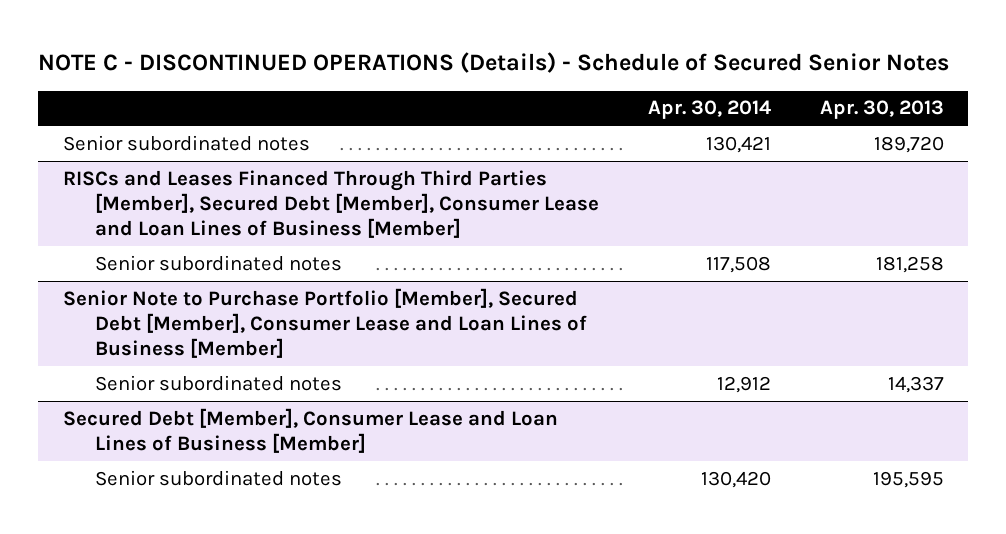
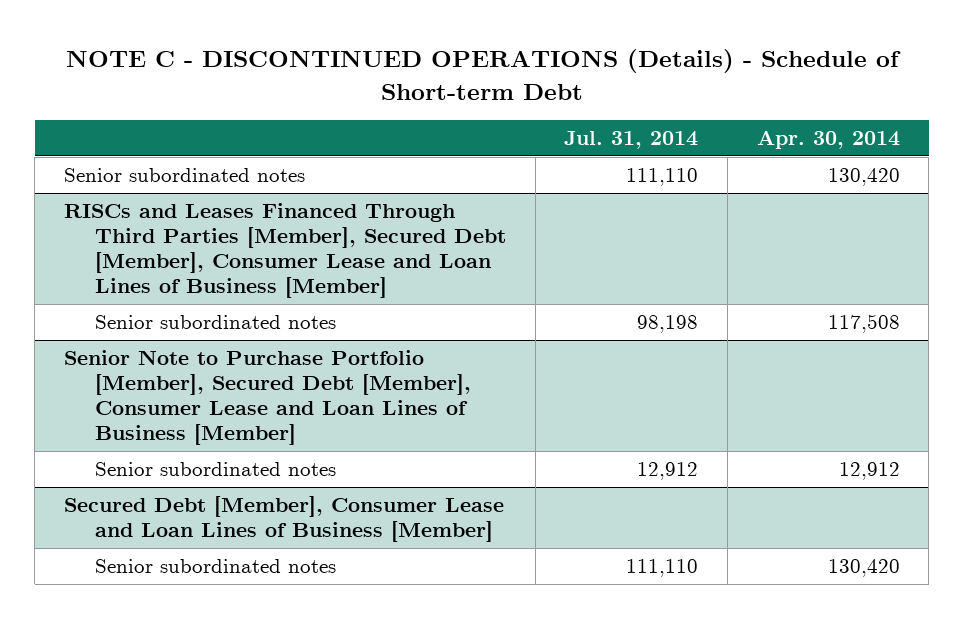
- NOTE C - DISCONTINUED OPERATIONS (Details) - Schedule of Secured Senior Notes
+ NOTE C - DISCONTINUED OPERATIONS (Details) - Schedule of Short-term Debt
- | Apr. 30, 2014 | Apr. 30, 2013
+ | Jul. 31, 2014 | Apr. 30, 2014
- Senior subordinated notes | 130,421 | 189,720
+ Senior subordinated notes | 111,110 | 130,420

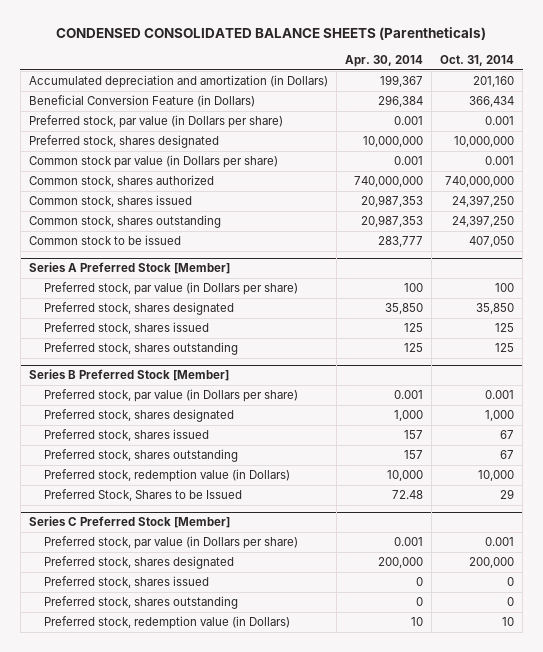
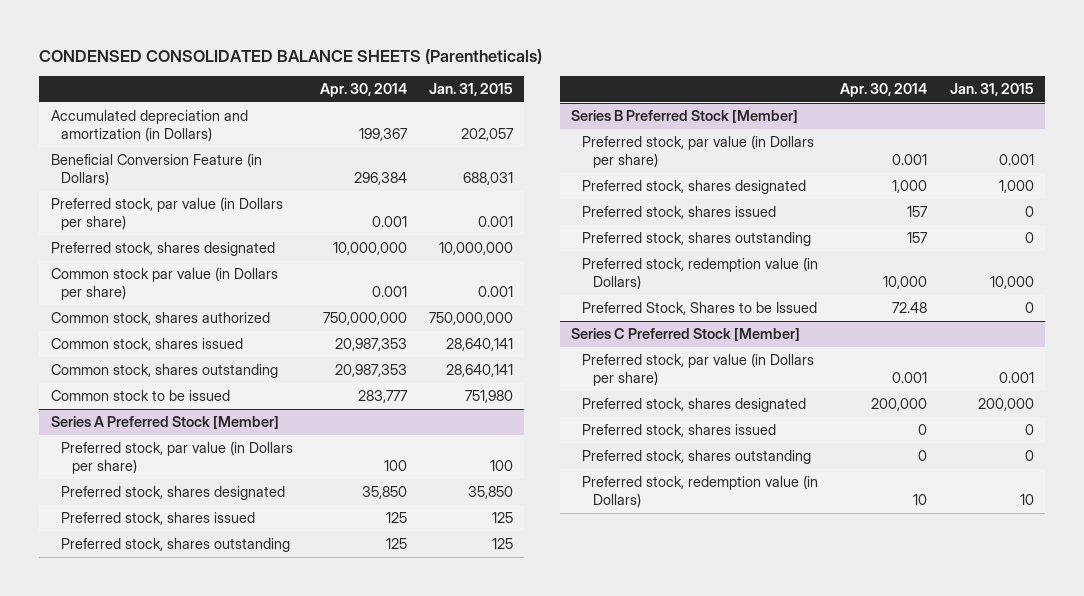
- | Apr. 30, 2014 | Oct. 31, 2014
+ | Apr. 30, 2014 | Jan. 31, 2015
- Common stock, shares authorized | 740,000,000 | 740,000,000
+ Common stock, shares authorized | 750,000,000 | 750,000,000

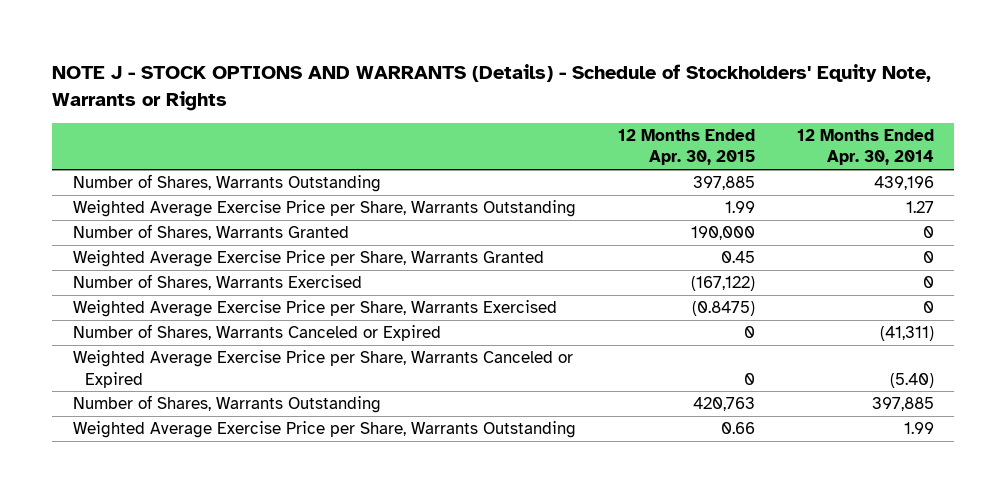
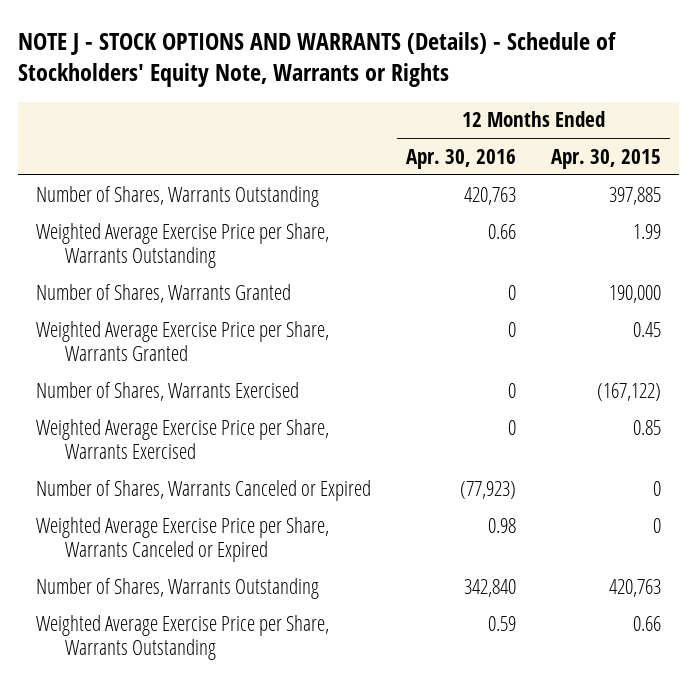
- | 12 Months Ended Apr. 30, 2015 | 12 Months Ended Apr. 30, 2014
+ | 12 Months Ended Apr. 30, 2016 | 12 Months Ended Apr. 30, 2015
- Weighted Average Exercise Price per Share, Warrants Exercised | (0.8475) | 0
+ Weighted Average Exercise Price per Share, Warrants Exercised | 0 | 0.85

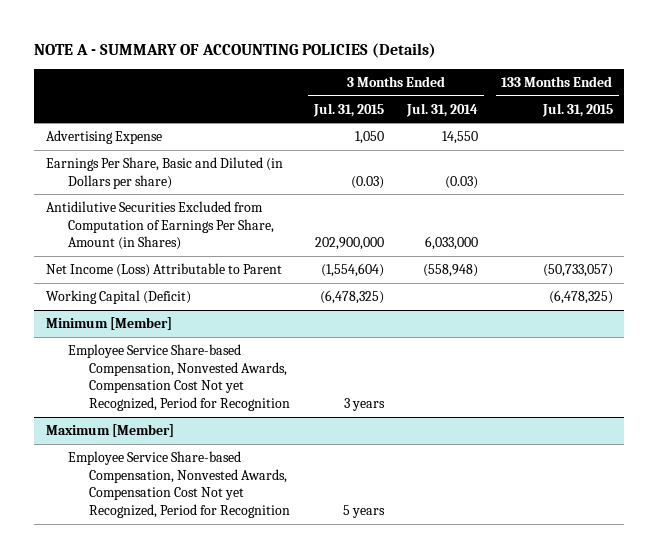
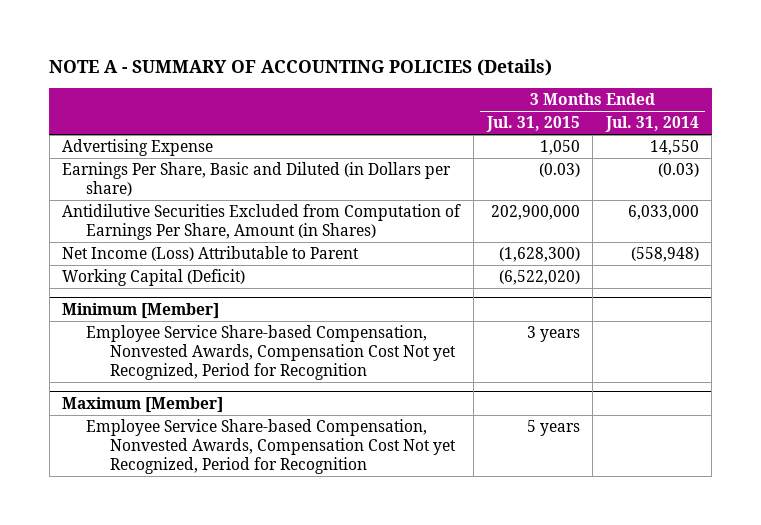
- | 3 Months Ended Jul. 31, 2015 | 3 Months Ended Jul. 31, 2014 | 133 Months Ended Jul. 31, 2015
+ | 3 Months Ended Jul. 31, 2015 | 3 Months Ended Jul. 31, 2014
- Net Income (Loss) Attributable to Parent | (1,554,604) | (558,948) | (50,733,057)
- Working Capital (Deficit) | (6,478,325) | | (6,478,325)
+ Net Income (Loss) Attributable to Parent | (1,628,300) | (558,948)
+ Working Capital (Deficit) | (6,522,020) |

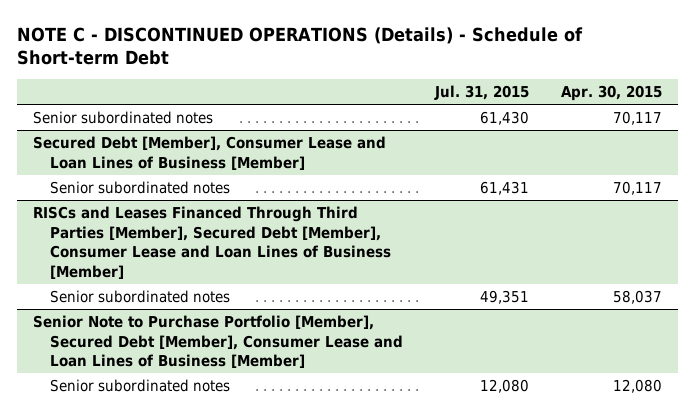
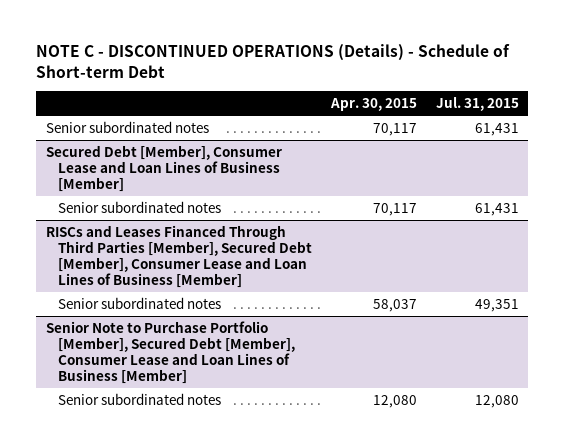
- | Jul. 31, 2015 | Apr. 30, 2015
+ | Apr. 30, 2015 | Jul. 31, 2015
- Senior subordinated notes | 61,430 | 70,117
+ Senior subordinated notes | 70,117 | 61,431

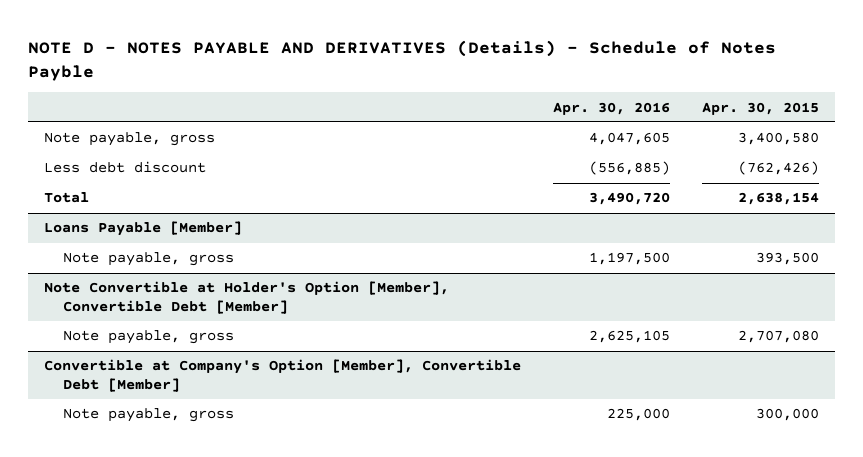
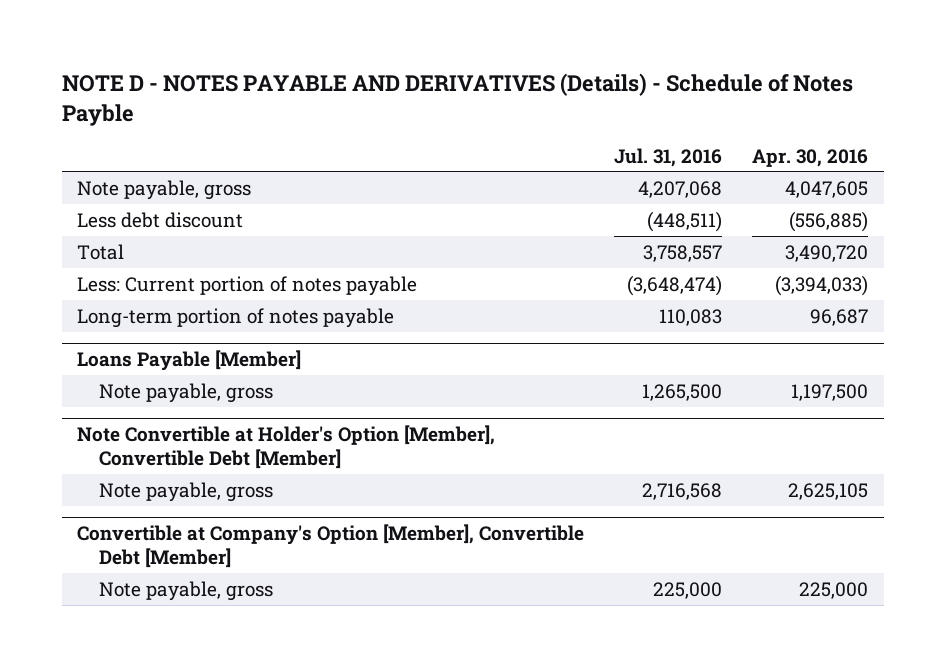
- | Apr. 30, 2016 | Apr. 30, 2015
+ | Jul. 31, 2016 | Apr. 30, 2016
+ Less: Current portion of notes payable | (3,648,474) | (3,394,033)
+ Long-term portion of notes payable | 110,083 | 96,687

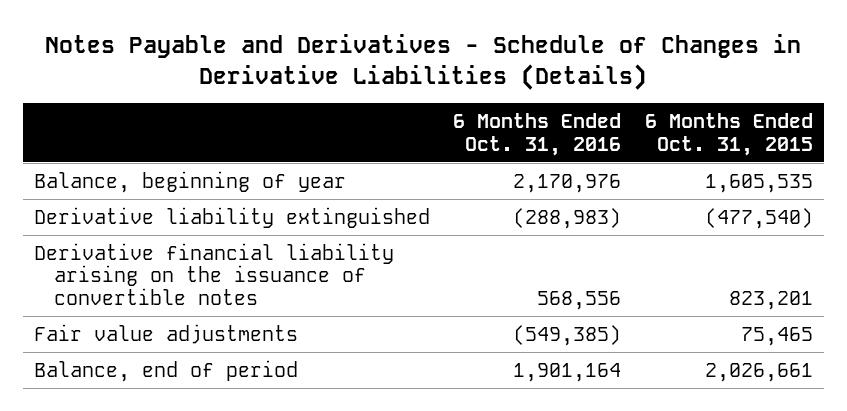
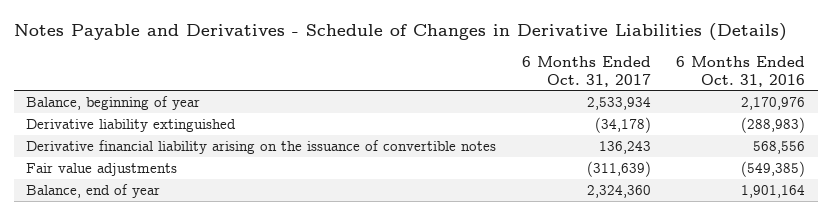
- | 6 Months Ended Oct. 31, 2016 | 6 Months Ended Oct. 31, 2015
+ | 6 Months Ended Oct. 31, 2017 | 6 Months Ended Oct. 31, 2016
- Balance, end of period | 1,901,164 | 2,026,661
+ Balance, end of year | 2,324,360 | 1,901,164

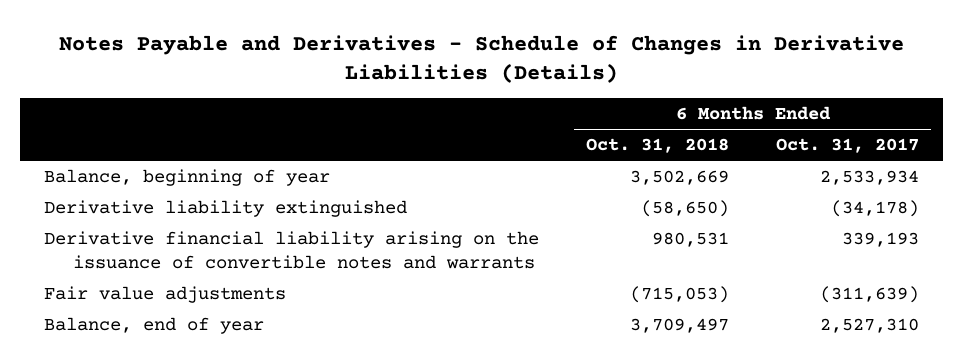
- | 6 Months Ended Oct. 31, 2017 | 6 Months Ended Oct. 31, 2016
+ | 6 Months Ended Oct. 31, 2018 | 6 Months Ended Oct. 31, 2017
- Derivative financial liability arising on the issuance of convertible notes | 136,243 | 568,556
+ Derivative financial liability arising on the issuance of convertible notes and warrants | 980,531 | 339,193
- Balance, end of year | 2,324,360 | 1,901,164
+ Balance, end of year | 3,709,497 | 2,527,310

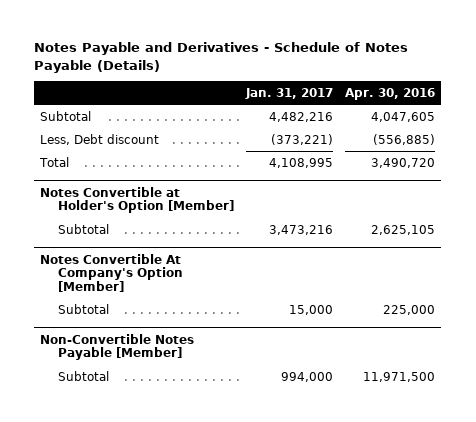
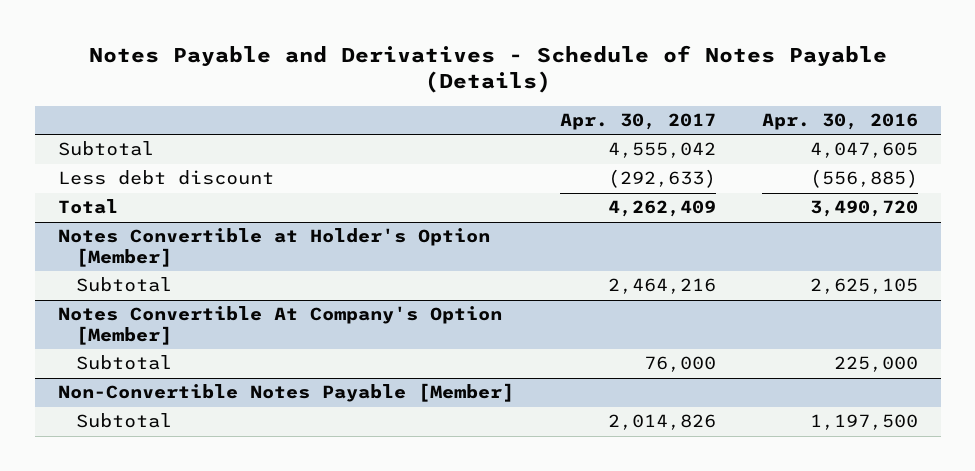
- | Jan. 31, 2017 | Apr. 30, 2016
+ | Apr. 30, 2017 | Apr. 30, 2016
- Less, Debt discount | (373,221) | (556,885)
+ Less debt discount | (292,633) | (556,885)
@ Non-Convertible Notes Payable [Member]
- Subtotal | 994,000 | 11,971,500
+ Subtotal | 2,014,826 | 1,197,500

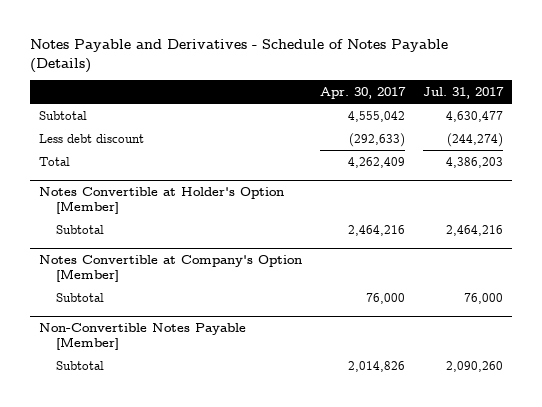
- | Apr. 30, 2017 | Apr. 30, 2016
+ | Apr. 30, 2017 | Jul. 31, 2017
- Notes Convertible At Company's Option [Member]
+ Notes Convertible at Company's Option [Member]

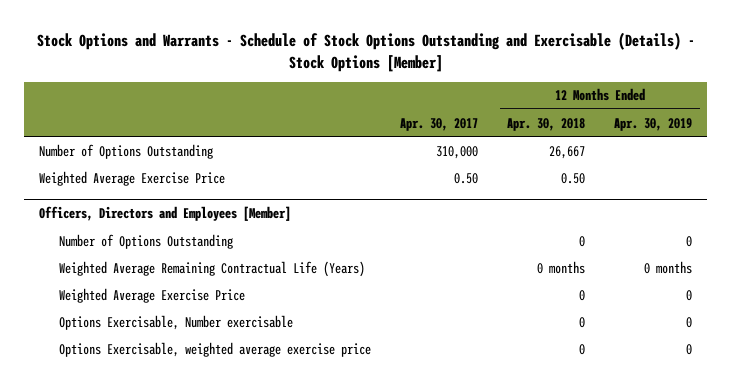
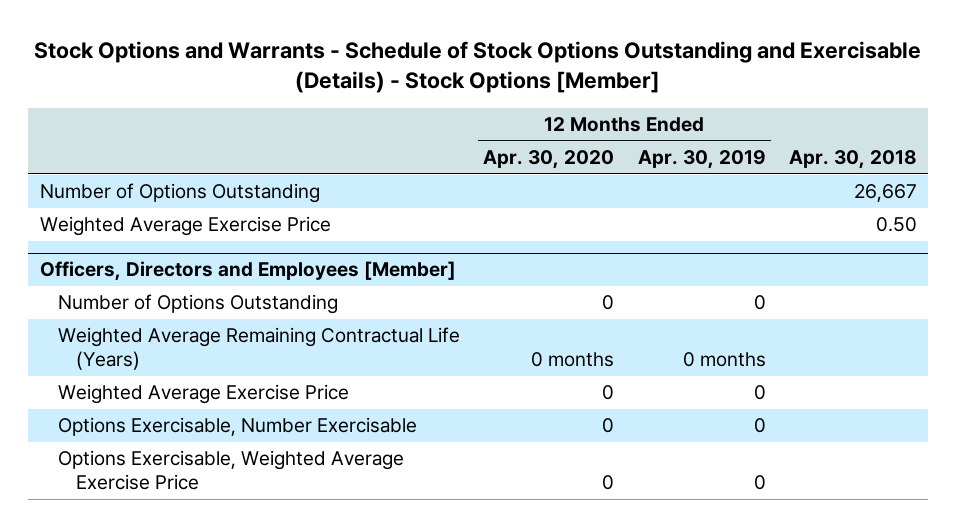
- | Apr. 30, 2017 | 12 Months Ended Apr. 30, 2018 | 12 Months Ended Apr. 30, 2019
+ | 12 Months Ended Apr. 30, 2020 | 12 Months Ended Apr. 30, 2019 | Apr. 30, 2018
@ Officers, Directors and Employees [Member]
- Options Exercisable, Number exercisable | | 0 | 0
- Options Exercisable, weighted average exercise price | | 0 | 0
+ Options Exercisable, Number Exercisable | 0 | 0 |
+ Options Exercisable, Weighted Average Exercise Price | 0 | 0 |

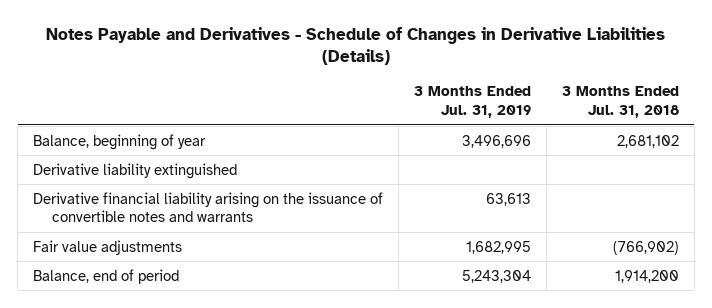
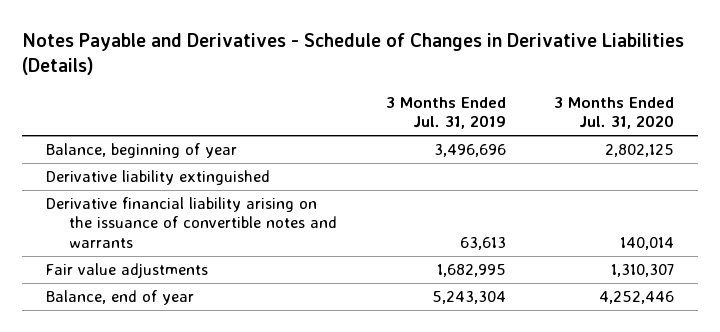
- | 3 Months Ended Jul. 31, 2019 | 3 Months Ended Jul. 31, 2018
+ | 3 Months Ended Jul. 31, 2019 | 3 Months Ended Jul. 31, 2020
- Balance, end of period | 5,243,304 | 1,914,200
+ Balance, end of year | 5,243,304 | 4,252,446

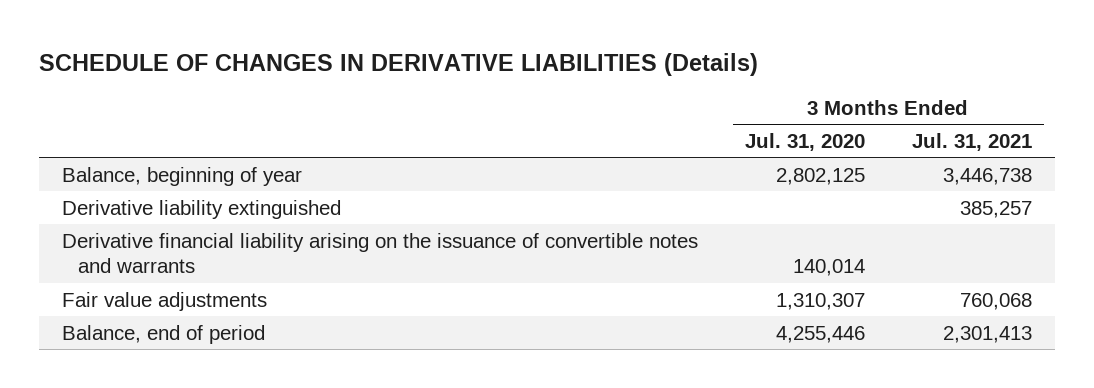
- Notes Payable and Derivatives - Schedule of Changes in Derivative Liabilities (Details)
+ SCHEDULE OF CHANGES IN DERIVATIVE LIABILITIES (Details)
- | 3 Months Ended Jul. 31, 2019 | 3 Months Ended Jul. 31, 2020
+ | 3 Months Ended Jul. 31, 2020 | 3 Months Ended Jul. 31, 2021
- Balance, end of year | 5,243,304 | 4,252,446
+ Balance, end of period | 4,255,446 | 2,301,413

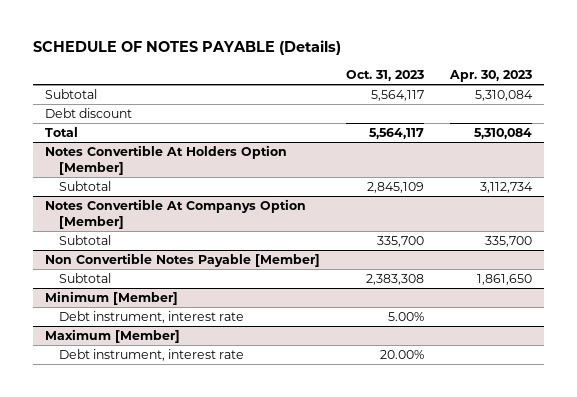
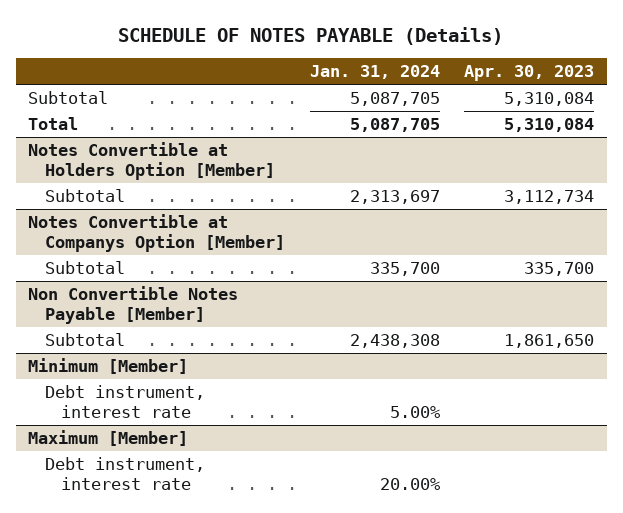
- | Oct. 31, 2023 | Apr. 30, 2023
+ | Jan. 31, 2024 | Apr. 30, 2023
- Debt discount
- Notes Convertible At Holders Option [Member]
+ Notes Convertible at Holders Option [Member]
- Notes Convertible At Companys Option [Member]
+ Notes Convertible at Companys Option [Member]

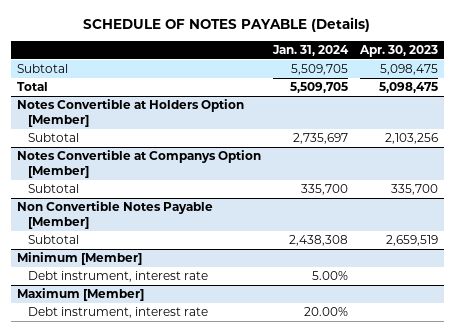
- Subtotal | 5,087,705 | 5,310,084
- Total | 5,087,705 | 5,310,084
+ Subtotal | 5,509,705 | 5,098,475
+ Total | 5,509,705 | 5,098,475
@ Notes Convertible at Holders Option [Member]
- Subtotal | 2,313,697 | 3,112,734
+ Subtotal | 2,735,697 | 2,103,256
@ Non Convertible Notes Payable [Member]
- Subtotal | 2,438,308 | 1,861,650
+ Subtotal | 2,438,308 | 2,659,519

